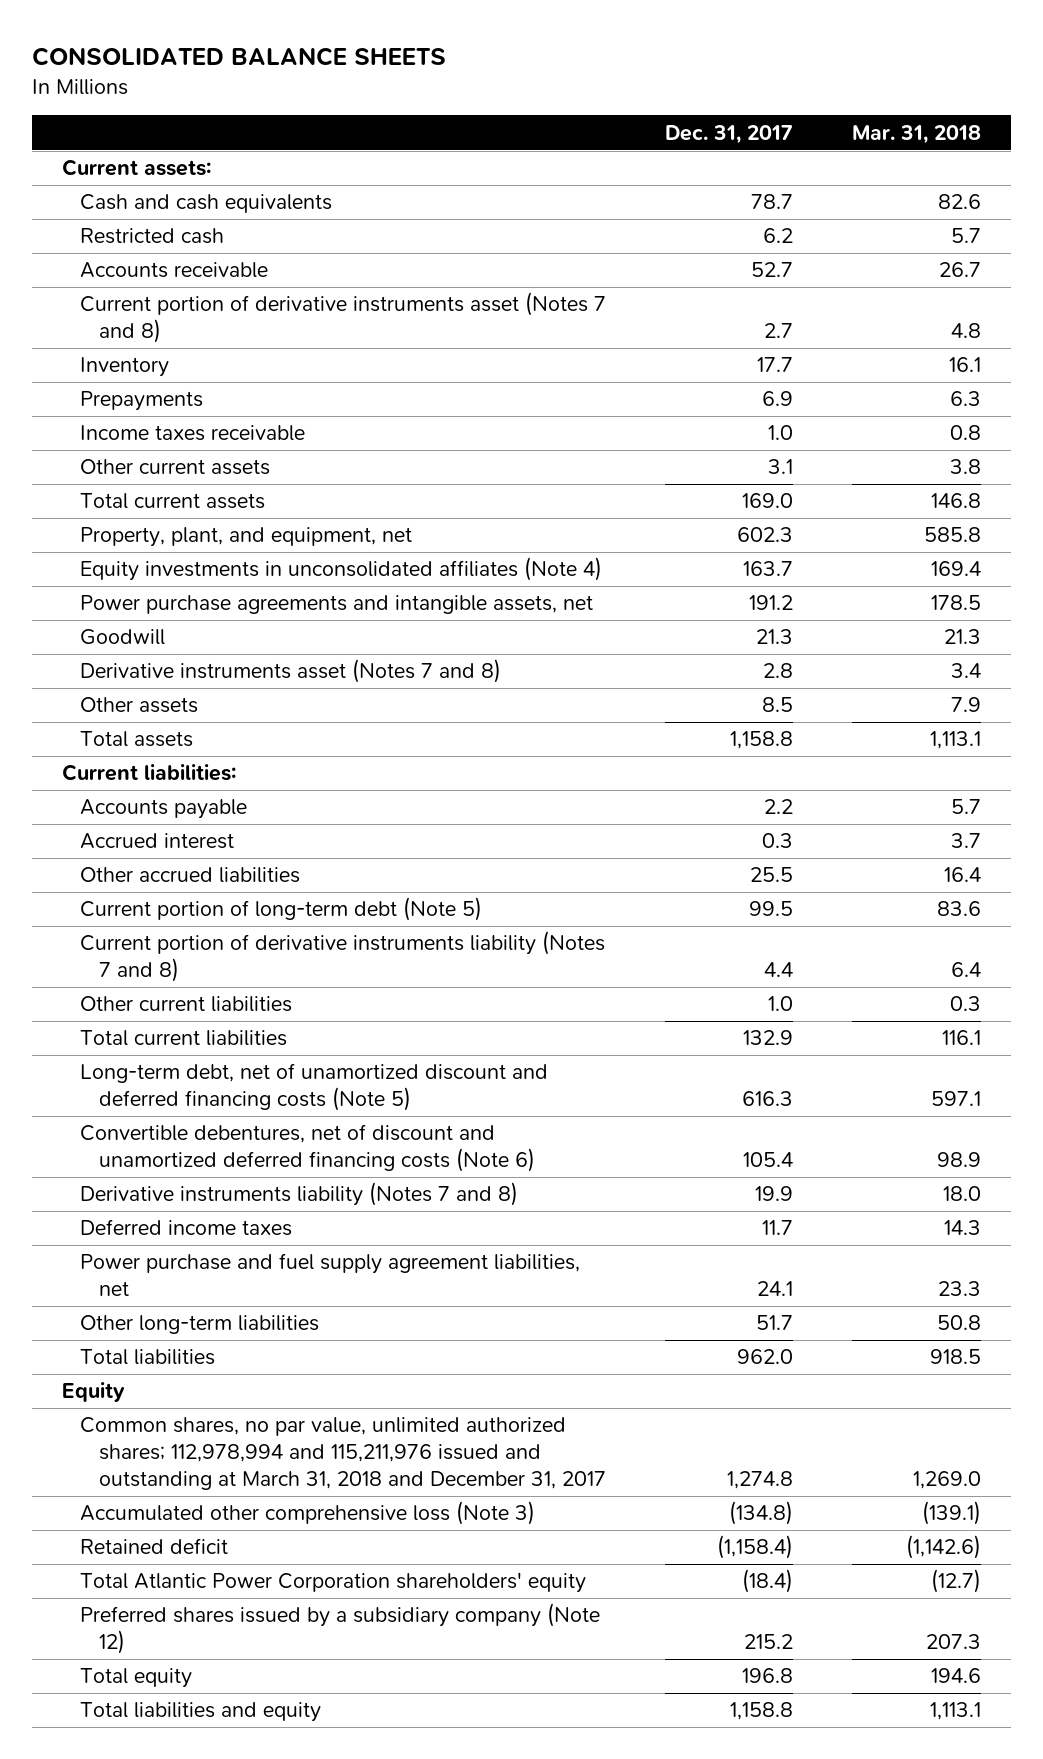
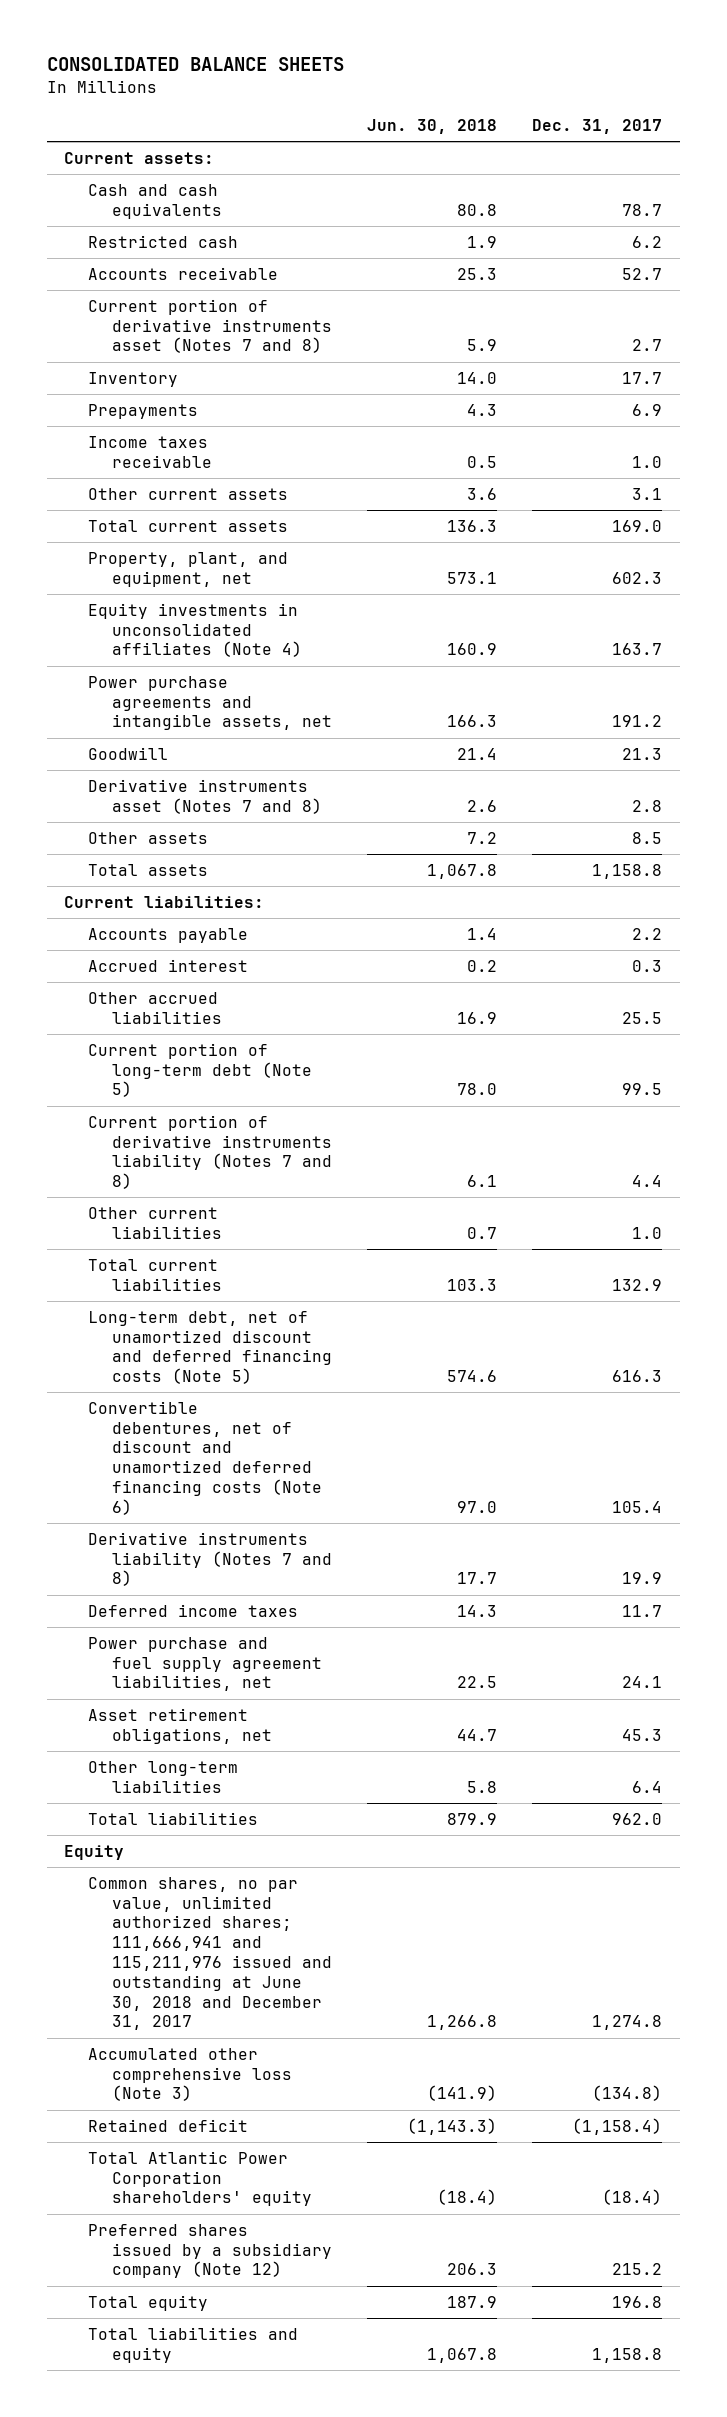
- | Dec. 31, 2017 | Mar. 31, 2018
+ | Jun. 30, 2018 | Dec. 31, 2017
- Other long-term liabilities | 51.7 | 50.8
+ Asset retirement obligations, net | 44.7 | 45.3
+ Other long-term liabilities | 5.8 | 6.4
- Common shares, no par value, unlimited authorized shares; 112,978,994 and 115,211,976 issued and outstanding at March 31, 2018 and December 31, 2017 | 1,274.8 | 1,269.0
+ Common shares, no par value, unlimited authorized shares; 111,666,941 and 115,211,976 issued and outstanding at June 30, 2018 and December 31, 2017 | 1,266.8 | 1,274.8

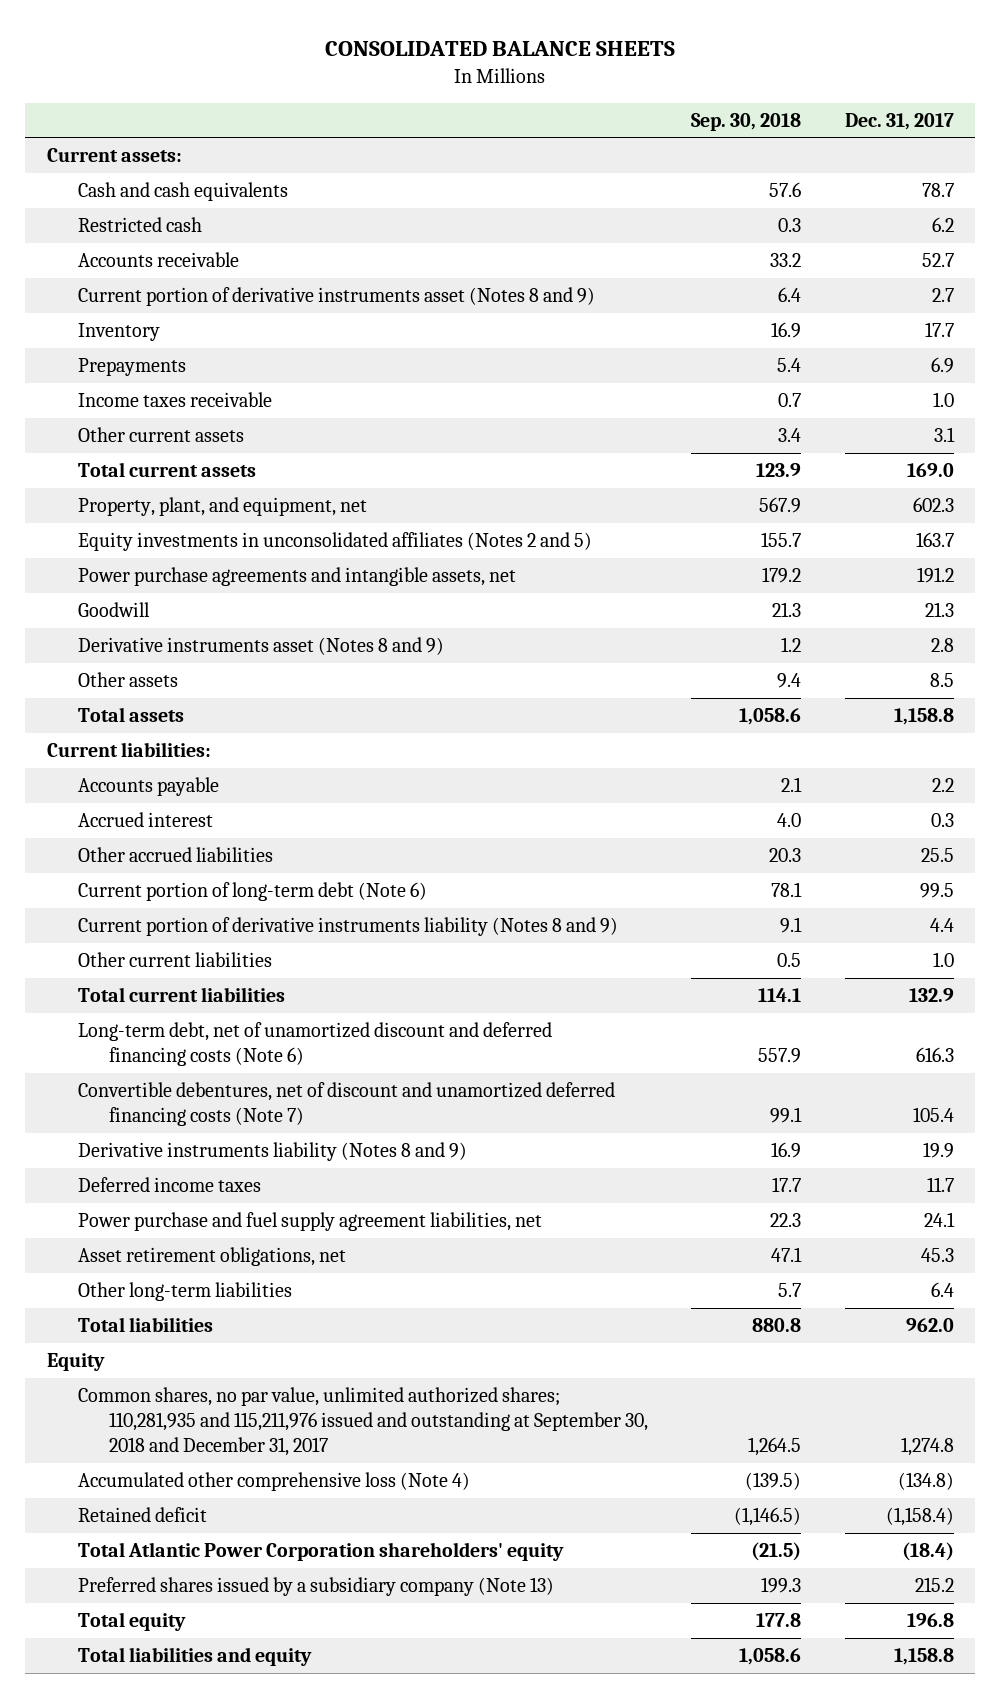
- | Jun. 30, 2018 | Dec. 31, 2017
+ | Sep. 30, 2018 | Dec. 31, 2017
- Current portion of derivative instruments asset (Notes 7 and 8) | 5.9 | 2.7
+ Current portion of derivative instruments asset (Notes 8 and 9) | 6.4 | 2.7
- Equity investments in unconsolidated affiliates (Note 4) | 160.9 | 163.7
+ Equity investments in unconsolidated affiliates (Notes 2 and 5) | 155.7 | 163.7
- Derivative instruments asset (Notes 7 and 8) | 2.6 | 2.8
+ Derivative instruments asset (Notes 8 and 9) | 1.2 | 2.8
- Current portion of long-term debt (Note 5) | 78.0 | 99.5
- Current portion of derivative instruments liability (Notes 7 and 8) | 6.1 | 4.4
+ Current portion of long-term debt (Note 6) | 78.1 | 99.5
+ Current portion of derivative instruments liability (Notes 8 and 9) | 9.1 | 4.4
- Long-term debt, net of unamortized discount and deferred financing costs (Note 5) | 574.6 | 616.3
- Convertible debentures, net of discount and unamortized deferred financing costs (Note 6) | 97.0 | 105.4
- Derivative instruments liability (Notes 7 and 8) | 17.7 | 19.9
+ Long-term debt, net of unamortized discount and deferred financing costs (Note 6) | 557.9 | 616.3
+ Convertible debentures, net of discount and unamortized deferred financing costs (Note 7) | 99.1 | 105.4
+ Derivative instruments liability (Notes 8 and 9) | 16.9 | 19.9
- Common shares, no par value, unlimited authorized shares; 111,666,941 and 115,211,976 issued and outstanding at June 30, 2018 and December 31, 2017 | 1,266.8 | 1,274.8
- Accumulated other comprehensive loss (Note 3) | (141.9) | (134.8)
+ Common shares, no par value, unlimited authorized shares; 110,281,935 and 115,211,976 issued and outstanding at September 30, 2018 and December 31, 2017 | 1,264.5 | 1,274.8
+ Accumulated other comprehensive loss (Note 4) | (139.5) | (134.8)
- Preferred shares issued by a subsidiary company (Note 12) | 206.3 | 215.2
+ Preferred shares issued by a subsidiary company (Note 13) | 199.3 | 215.2

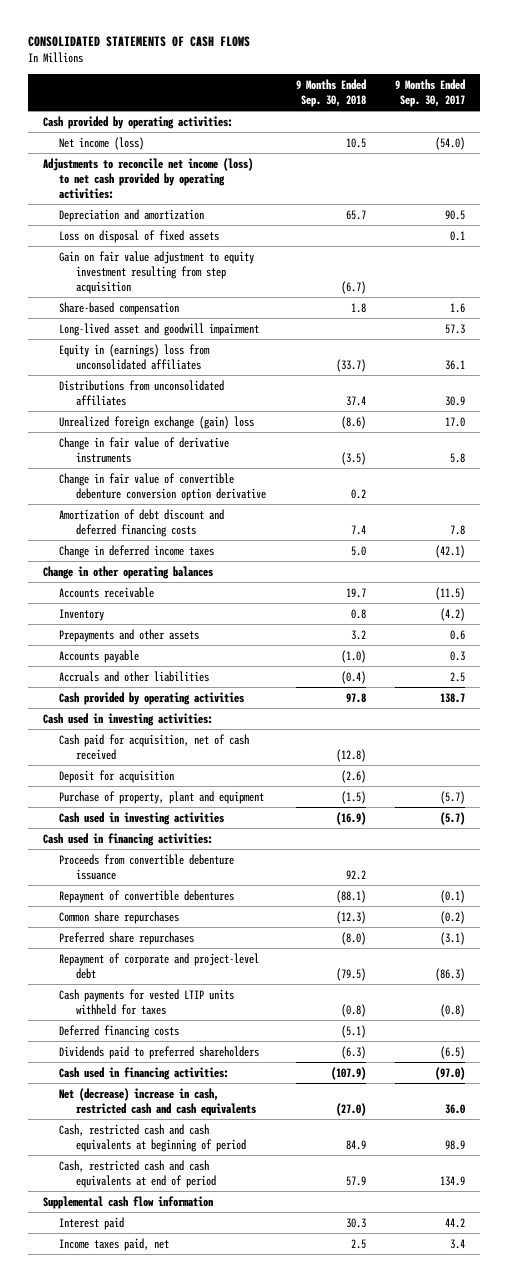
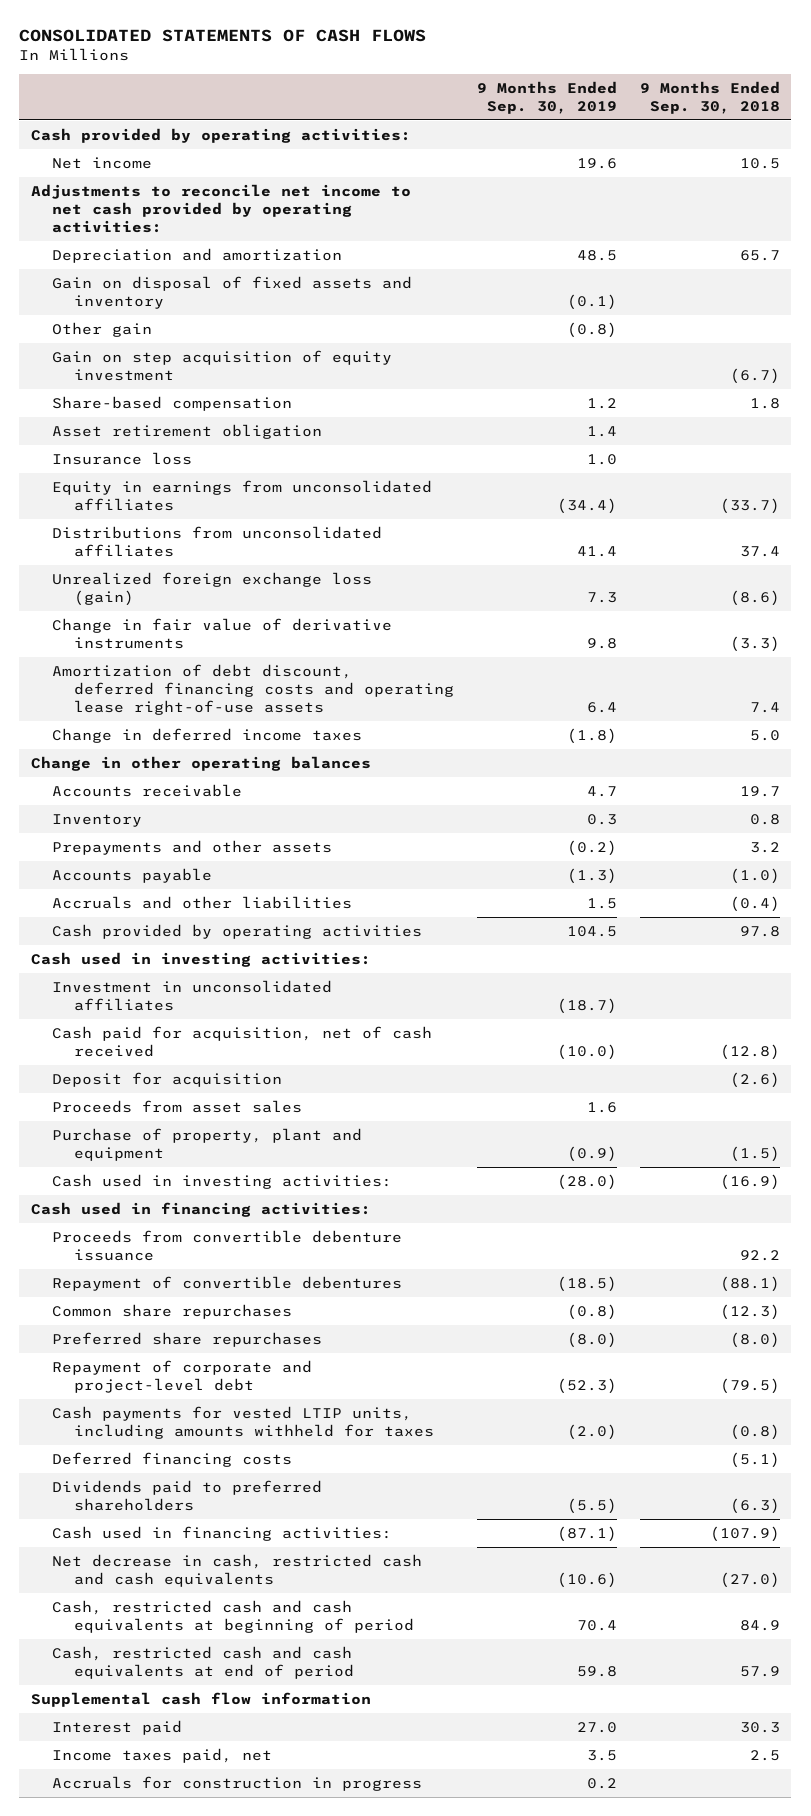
- | 9 Months Ended Sep. 30, 2018 | 9 Months Ended Sep. 30, 2017
+ | 9 Months Ended Sep. 30, 2019 | 9 Months Ended Sep. 30, 2018
- Net income (loss) | 10.5 | (54.0)
- Adjustments to reconcile net income (loss) to net cash provided by operating activities:
+ Net income | 19.6 | 10.5
+ Adjustments to reconcile net income to net cash provided by operating activities:
- Loss on disposal of fixed assets | | 0.1
- Gain on fair value adjustment to equity investment resulting from step acquisition | (6.7) |
+ Gain on disposal of fixed assets and inventory | (0.1) |
+ Other gain | (0.8) |
+ Gain on step acquisition of equity investment | | (6.7)
- Long-lived asset and goodwill impairment | | 57.3
- Equity in (earnings) loss from unconsolidated affiliates | (33.7) | 36.1
+ Asset retirement obligation | 1.4 |
+ Insurance loss | 1.0 |
+ Equity in earnings from unconsolidated affiliates | (34.4) | (33.7)
- Unrealized foreign exchange (gain) loss | (8.6) | 17.0
- Change in fair value of derivative instruments | (3.5) | 5.8
- Change in fair value of convertible debenture conversion option derivative | 0.2 |
- Amortization of debt discount and deferred financing costs | 7.4 | 7.8
+ Unrealized foreign exchange loss (gain) | 7.3 | (8.6)
+ Change in fair value of derivative instruments | 9.8 | (3.3)
+ Amortization of debt discount, deferred financing costs and operating lease right-of-use assets | 6.4 | 7.4
+ Investment in unconsolidated affiliates | (18.7) |
+ Proceeds from asset sales | 1.6 |
- Cash used in investing activities | (16.9) | (5.7)
+ Cash used in investing activities: | (28.0) | (16.9)
- Cash payments for vested LTIP units withheld for taxes | (0.8) | (0.8)
+ Cash payments for vested LTIP units, including amounts withheld for taxes | (2.0) | (0.8)
- Net (decrease) increase in cash, restricted cash and cash equivalents | (27.0) | 36.0
+ Net decrease in cash, restricted cash and cash equivalents | (10.6) | (27.0)
+ Accruals for construction in progress | 0.2 |

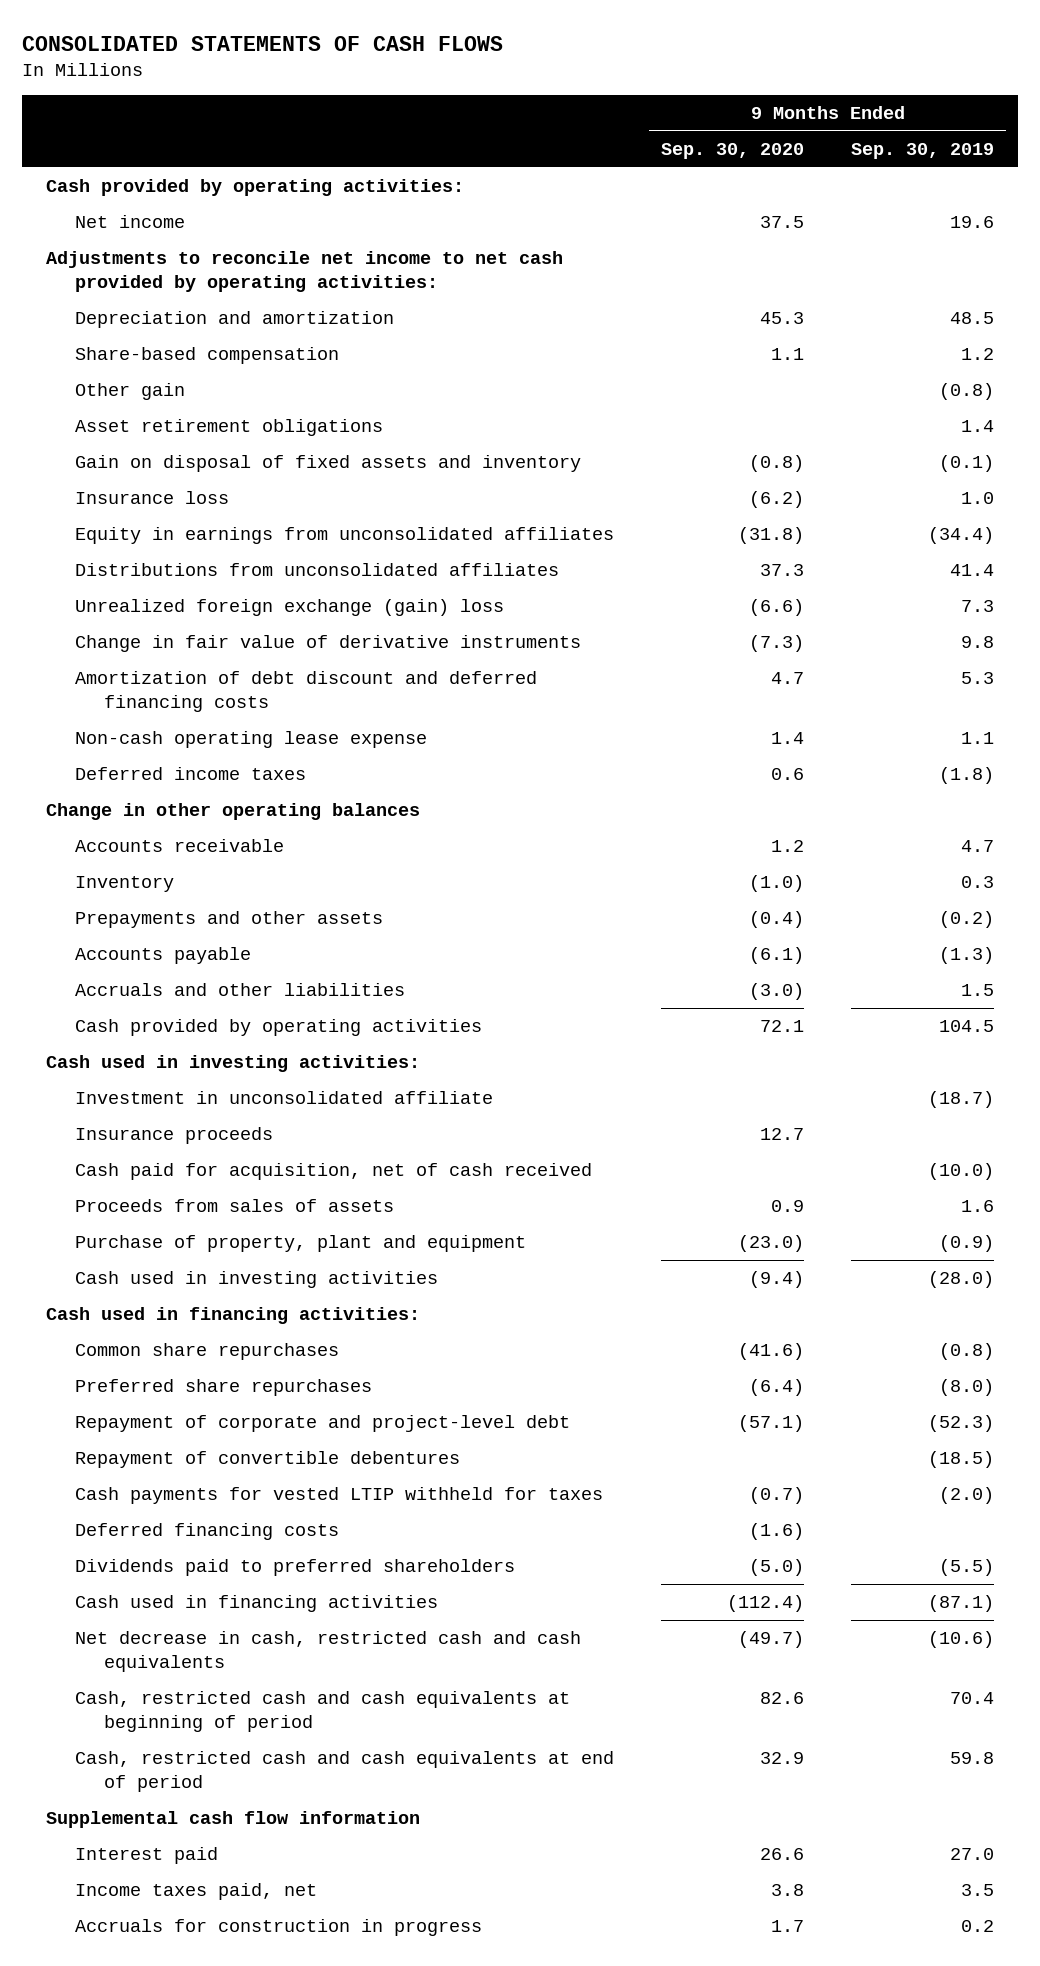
- | 9 Months Ended Sep. 30, 2019 | 9 Months Ended Sep. 30, 2018
+ | 9 Months Ended Sep. 30, 2020 | 9 Months Ended Sep. 30, 2019
- Gain on step acquisition of equity investment | | (6.7)
- Asset retirement obligation | 1.4 |
moved down: Other gain | | (0.8)
+ Asset retirement obligations | | 1.4
moved down: Gain on disposal of fixed assets and inventory | (0.8) | (0.1)
- Unrealized foreign exchange loss (gain) | 7.3 | (8.6)
+ Unrealized foreign exchange (gain) loss | (6.6) | 7.3
- Amortization of debt discount, deferred financing costs and operating lease right-of-use assets | 6.4 | 7.4
- Change in deferred income taxes | (1.8) | 5.0
+ Amortization of debt discount and deferred financing costs | 4.7 | 5.3
+ Non-cash operating lease expense | 1.4 | 1.1
+ Deferred income taxes | 0.6 | (1.8)
- Investment in unconsolidated affiliates | (18.7) |
+ Investment in unconsolidated affiliate | | (18.7)
+ Insurance proceeds | 12.7 |
- Deposit for acquisition | | (2.6)
- Proceeds from asset sales | 1.6 |
+ Proceeds from sales of assets | 0.9 | 1.6
- Cash used in investing activities: | (28.0) | (16.9)
+ Cash used in investing activities | (9.4) | (28.0)
- Proceeds from convertible debenture issuance | | 92.2
- Cash payments for vested LTIP units, including amounts withheld for taxes | (2.0) | (0.8)
moved down: Repayment of convertible debentures | | (18.5)
+ Cash payments for vested LTIP withheld for taxes | (0.7) | (2.0)
- Cash used in financing activities: | (87.1) | (107.9)
+ Cash used in financing activities | (112.4) | (87.1)

